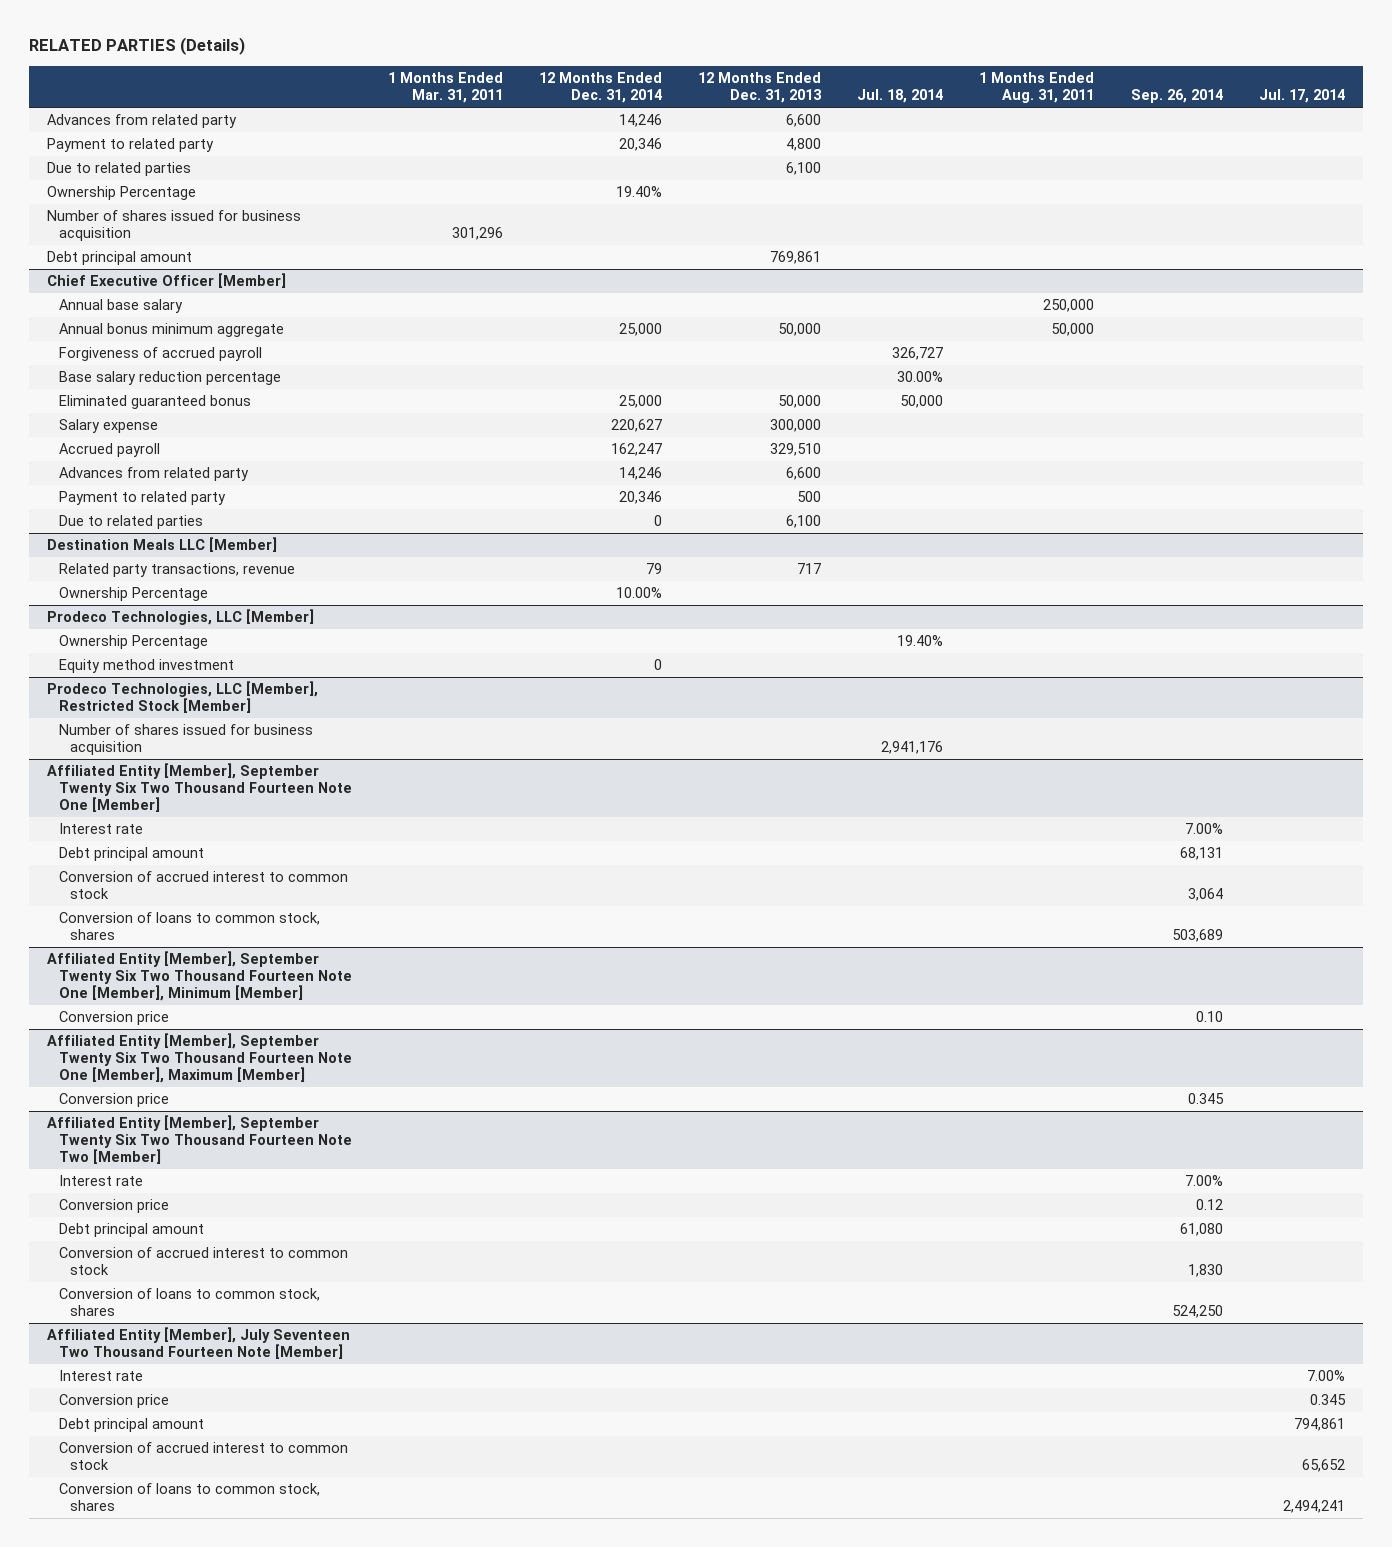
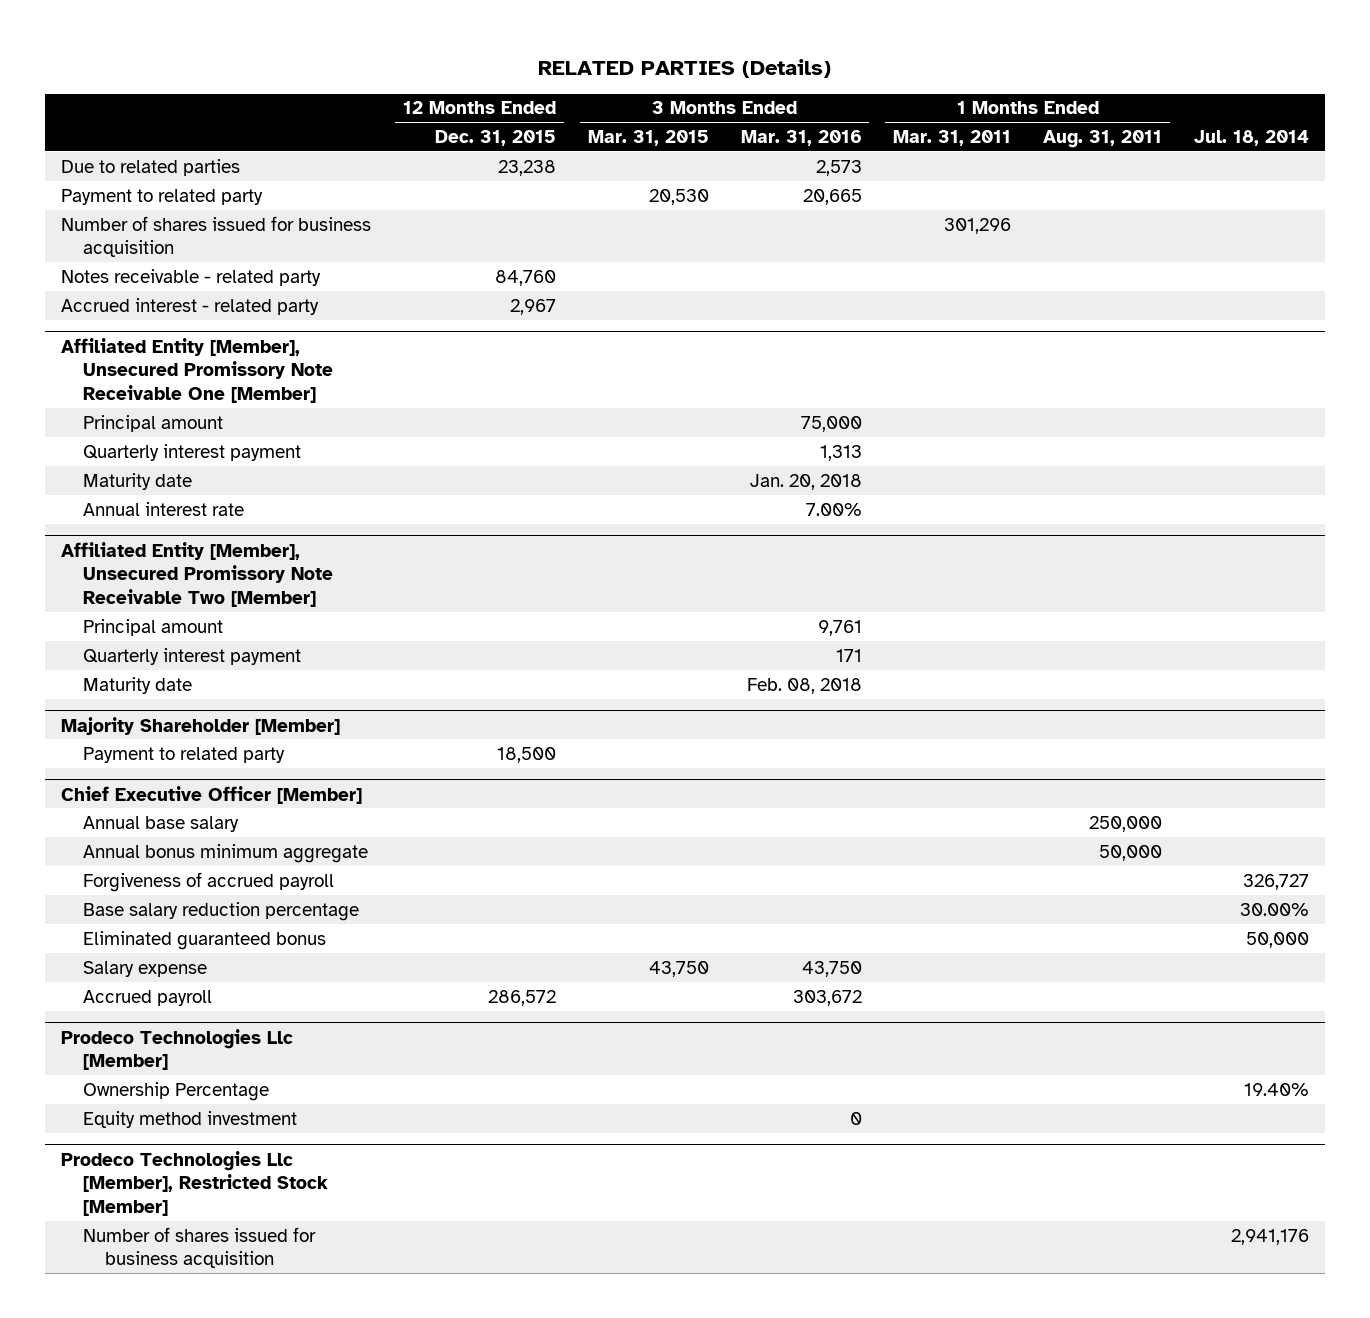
- | 1 Months Ended Mar. 31, 2011 | 12 Months Ended Dec. 31, 2014 | 12 Months Ended Dec. 31, 2013 | Jul. 18, 2014 | 1 Months Ended Aug. 31, 2011 | Sep. 26, 2014 | Jul. 17, 2014
+ | 12 Months Ended Dec. 31, 2015 | 3 Months Ended Mar. 31, 2015 | 3 Months Ended Mar. 31, 2016 | 1 Months Ended Mar. 31, 2011 | 1 Months Ended Aug. 31, 2011 | Jul. 18, 2014
- Advances from related party | | 14,246 | 6,600 | | | |
- Ownership Percentage | | 19.40% | | | | |
moved down: Payment to related party | | 20,530 | 20,665 | | |
- Debt principal amount | | | 769,861 | | | |
+ Notes receivable - related party | 84,760 | | | | |
+ Accrued interest - related party | 2,967 | | | | |
+ Affiliated Entity [Member], Unsecured Promissory Note Receivable One [Member]
+ Principal amount | | | 75,000 | | |
+ Quarterly interest payment | | | 1,313 | | |
+ Maturity date | | | Jan. 20, 2018 | | |
+ Annual interest rate | | | 7.00% | | |
+ Affiliated Entity [Member], Unsecured Promissory Note Receivable Two [Member]
+ Principal amount | | | 9,761 | | |
+ Quarterly interest payment | | | 171 | | |
+ Maturity date | | | Feb. 08, 2018 | | |
+ Majority Shareholder [Member]
+ Payment to related party | 18,500 | | | | |
@ Chief Executive Officer [Member]
- Advances from related party | | 14,246 | 6,600 | | | |
- Payment to related party | | 20,346 | 500 | | | |
- Due to related parties | | 0 | 6,100 | | | |
- Destination Meals LLC [Member]
- Related party transactions, revenue | | 79 | 717 | | | |
- Ownership Percentage | | 10.00% | | | | |
- Prodeco Technologies, LLC [Member]
+ Prodeco Technologies Llc [Member]
- Prodeco Technologies, LLC [Member], Restricted Stock [Member]
+ Prodeco Technologies Llc [Member], Restricted Stock [Member]
- Affiliated Entity [Member], September Twenty Six Two Thousand Fourteen Note One [Member]
- Interest rate | | | | | | 7.00% |
- Debt principal amount | | | | | | 68,131 |
- Conversion of accrued interest to common stock | | | | | | 3,064 |
- Conversion of loans to common stock, shares | | | | | | 503,689 |
- Affiliated Entity [Member], September Twenty Six Two Thousand Fourteen Note One [Member], Minimum [Member]
- Conversion price | | | | | | 0.10 |
- Affiliated Entity [Member], September Twenty Six Two Thousand Fourteen Note One [Member], Maximum [Member]
- Conversion price | | | | | | 0.345 |
- Affiliated Entity [Member], September Twenty Six Two Thousand Fourteen Note Two [Member]
- Interest rate | | | | | | 7.00% |
- Conversion price | | | | | | 0.12 |
- Debt principal amount | | | | | | 61,080 |
- Conversion of accrued interest to common stock | | | | | | 1,830 |
- Conversion of loans to common stock, shares | | | | | | 524,250 |
- Affiliated Entity [Member], July Seventeen Two Thousand Fourteen Note [Member]
- Interest rate | | | | | | | 7.00%
- Conversion price | | | | | | | 0.345
- Debt principal amount | | | | | | | 794,861
- Conversion of accrued interest to common stock | | | | | | | 65,652
- Conversion of loans to common stock, shares | | | | | | | 2,494,241

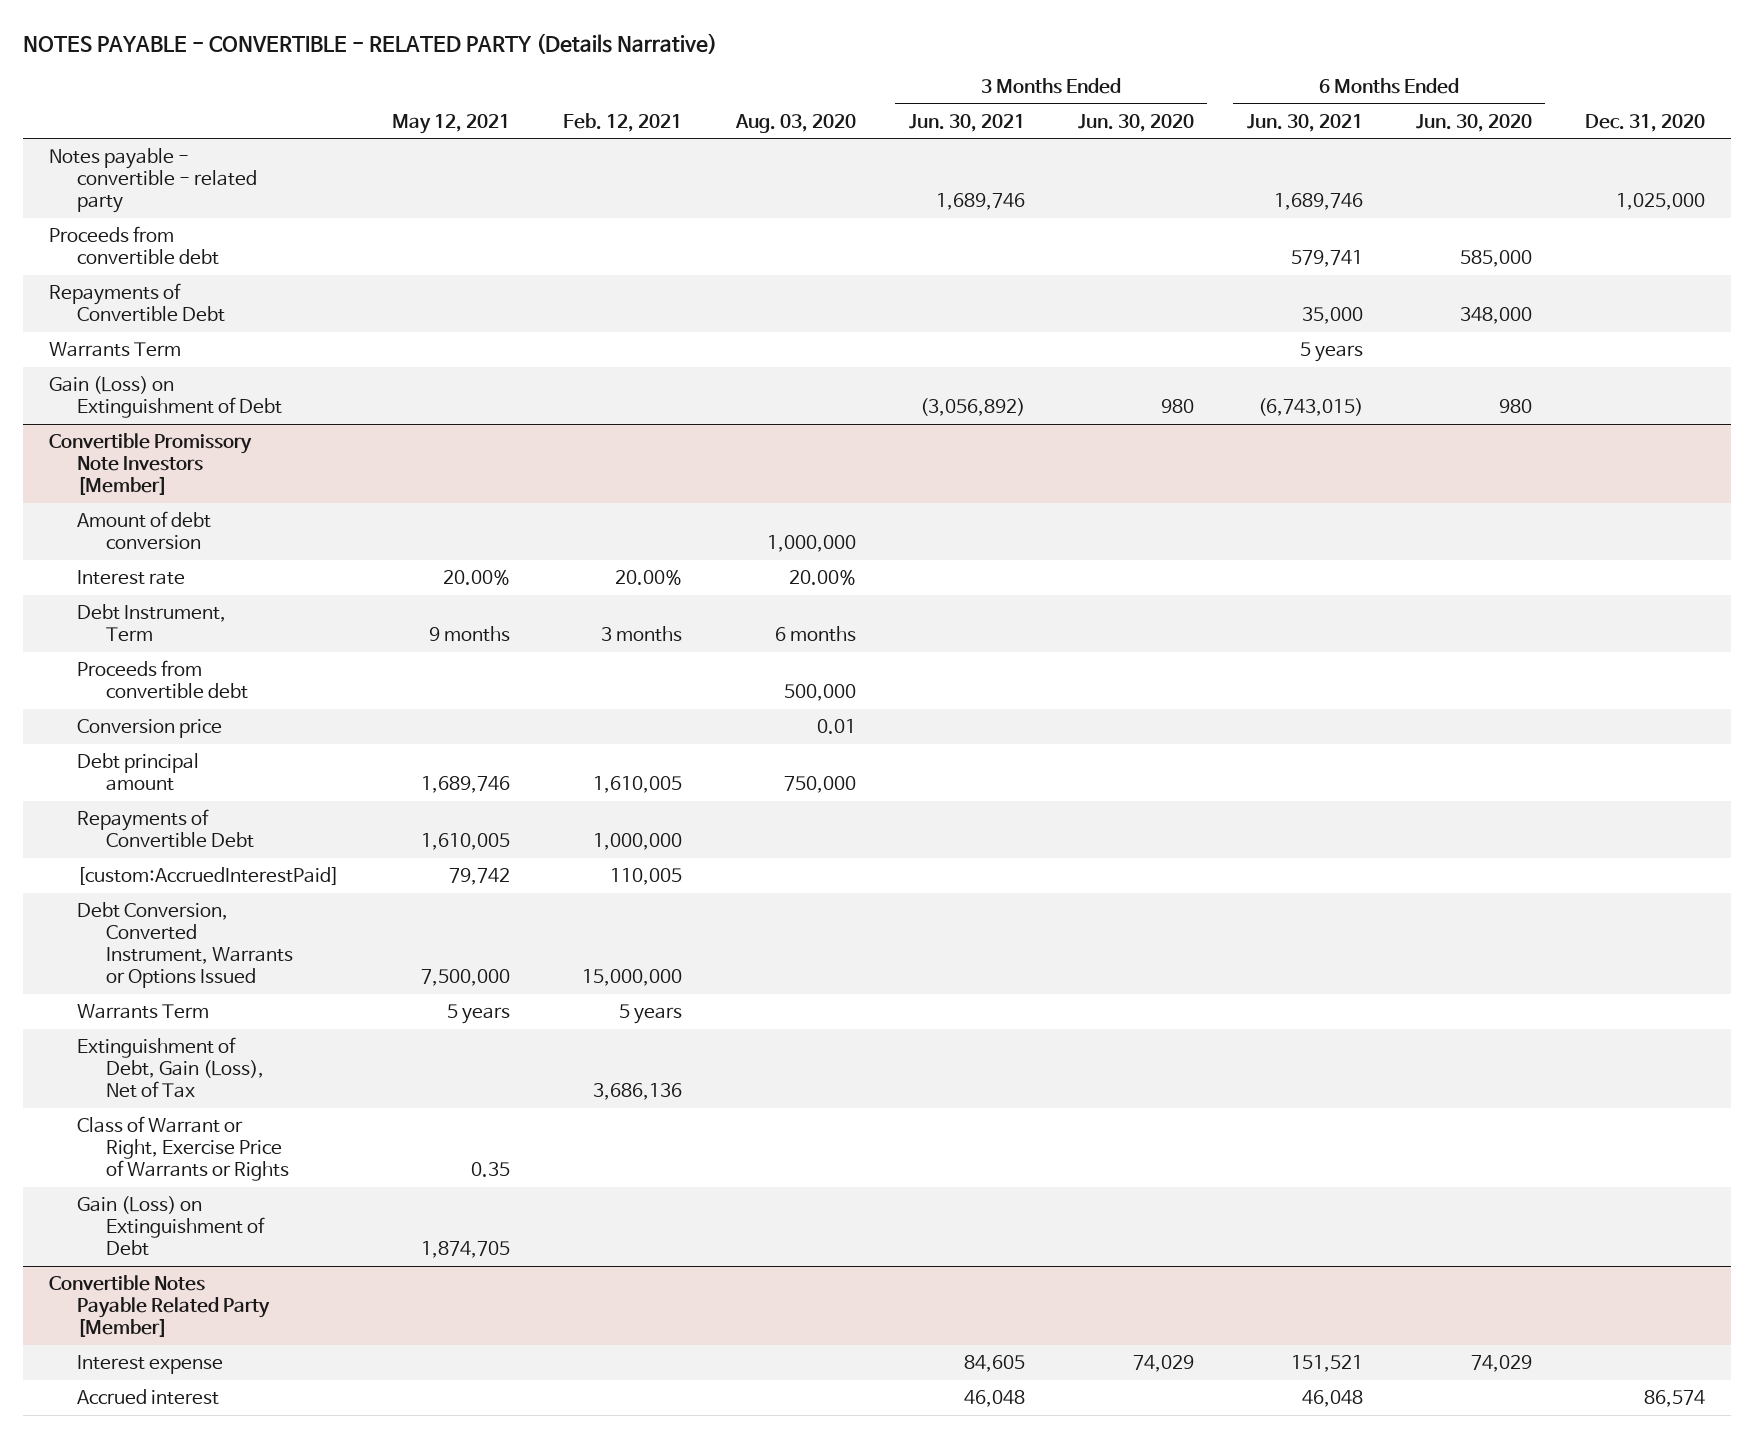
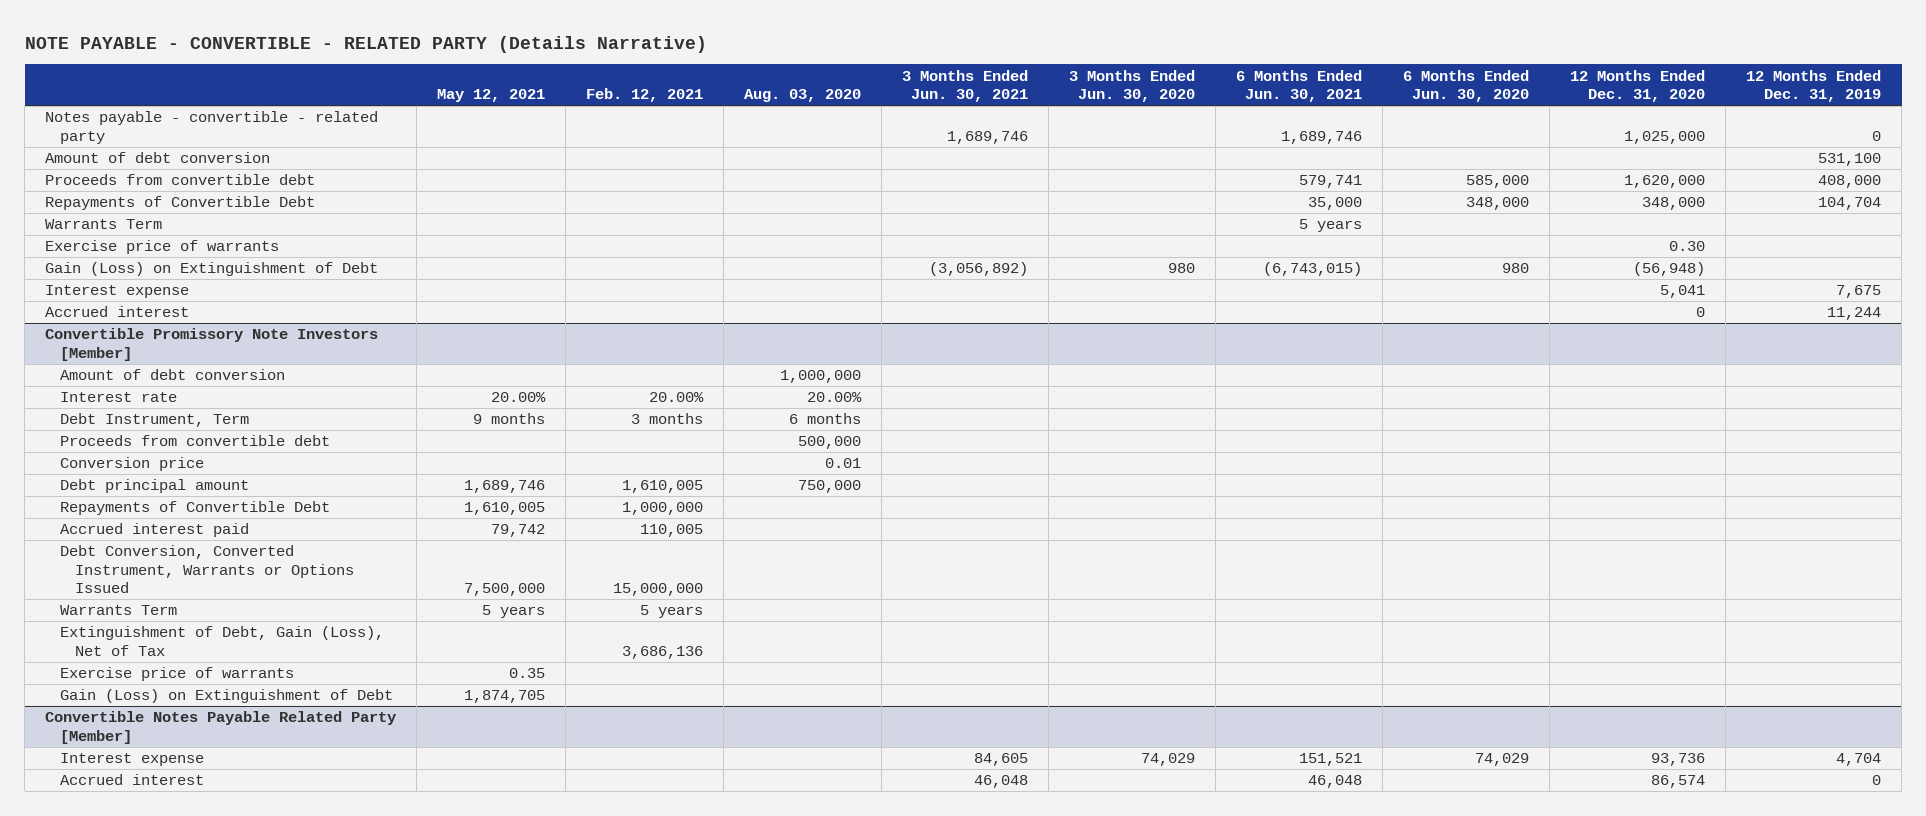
- NOTES PAYABLE - CONVERTIBLE - RELATED PARTY (Details Narrative)
+ NOTE PAYABLE - CONVERTIBLE - RELATED PARTY (Details Narrative)
- | May 12, 2021 | Feb. 12, 2021 | Aug. 03, 2020 | 3 Months Ended Jun. 30, 2021 | 3 Months Ended Jun. 30, 2020 | 6 Months Ended Jun. 30, 2021 | 6 Months Ended Jun. 30, 2020 | Dec. 31, 2020
+ | May 12, 2021 | Feb. 12, 2021 | Aug. 03, 2020 | 3 Months Ended Jun. 30, 2021 | 3 Months Ended Jun. 30, 2020 | 6 Months Ended Jun. 30, 2021 | 6 Months Ended Jun. 30, 2020 | 12 Months Ended Dec. 31, 2020 | 12 Months Ended Dec. 31, 2019
+ Amount of debt conversion | | | | | | | | | 531,100
+ Exercise price of warrants | | | | | | | | 0.30 |
+ Interest expense | | | | | | | | 5,041 | 7,675
+ Accrued interest | | | | | | | | 0 | 11,244
@ Convertible Promissory Note Investors [Member]
- [custom:AccruedInterestPaid] | 79,742 | 110,005 | | | | | |
+ Accrued interest paid | 79,742 | 110,005 | | | | | | |
- Class of Warrant or Right, Exercise Price of Warrants or Rights | 0.35 | | | | | | |
+ Exercise price of warrants | 0.35 | | | | | | | |

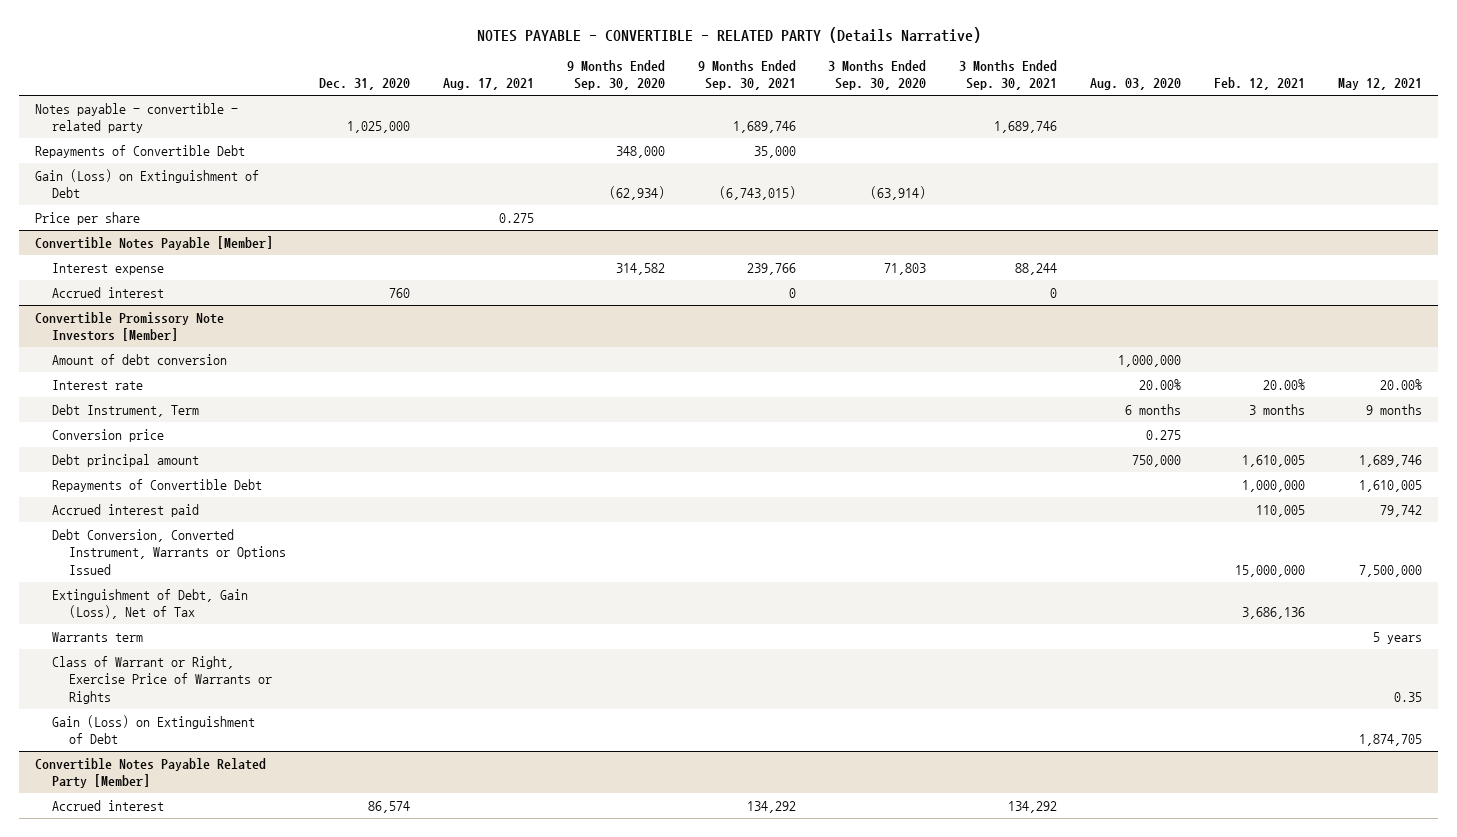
- NOTE PAYABLE - CONVERTIBLE - RELATED PARTY (Details Narrative)
+ NOTES PAYABLE - CONVERTIBLE - RELATED PARTY (Details Narrative)
- | May 12, 2021 | Feb. 12, 2021 | Aug. 03, 2020 | 3 Months Ended Jun. 30, 2021 | 3 Months Ended Jun. 30, 2020 | 6 Months Ended Jun. 30, 2021 | 6 Months Ended Jun. 30, 2020 | 12 Months Ended Dec. 31, 2020 | 12 Months Ended Dec. 31, 2019
+ | Dec. 31, 2020 | Aug. 17, 2021 | 9 Months Ended Sep. 30, 2020 | 9 Months Ended Sep. 30, 2021 | 3 Months Ended Sep. 30, 2020 | 3 Months Ended Sep. 30, 2021 | Aug. 03, 2020 | Feb. 12, 2021 | May 12, 2021
- Amount of debt conversion | | | | | | | | | 531,100
- Proceeds from convertible debt | | | | | | 579,741 | 585,000 | 1,620,000 | 408,000
- Warrants Term | | | | | | 5 years | | |
- Exercise price of warrants | | | | | | | | 0.30 |
- Interest expense | | | | | | | | 5,041 | 7,675
- Accrued interest | | | | | | | | 0 | 11,244
+ Price per share | | 0.275 | | | | | | |
+ Convertible Notes Payable [Member]
+ Interest expense | | | 314,582 | 239,766 | 71,803 | 88,244 | | |
+ Accrued interest | 760 | | | 0 | | 0 | | |
@ Convertible Promissory Note Investors [Member]
- Proceeds from convertible debt | | | 500,000 | | | | | |
- Conversion price | | | 0.01 | | | | | |
+ Conversion price | | | | | | | 0.275 | |
- Warrants Term | 5 years | 5 years | | | | | | |
- Exercise price of warrants | 0.35 | | | | | | | |
+ Warrants term | | | | | | | | | 5 years
+ Class of Warrant or Right, Exercise Price of Warrants or Rights | | | | | | | | | 0.35
@ Convertible Notes Payable Related Party [Member]
- Interest expense | | | | 84,605 | 74,029 | 151,521 | 74,029 | 93,736 | 4,704

